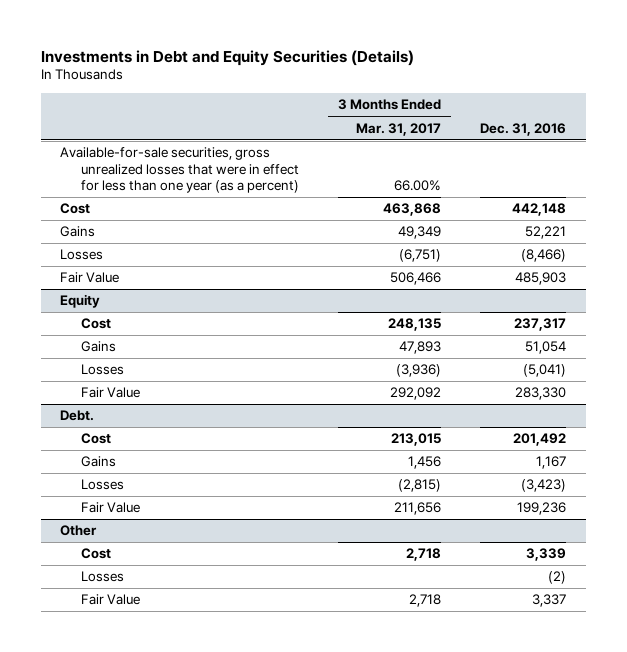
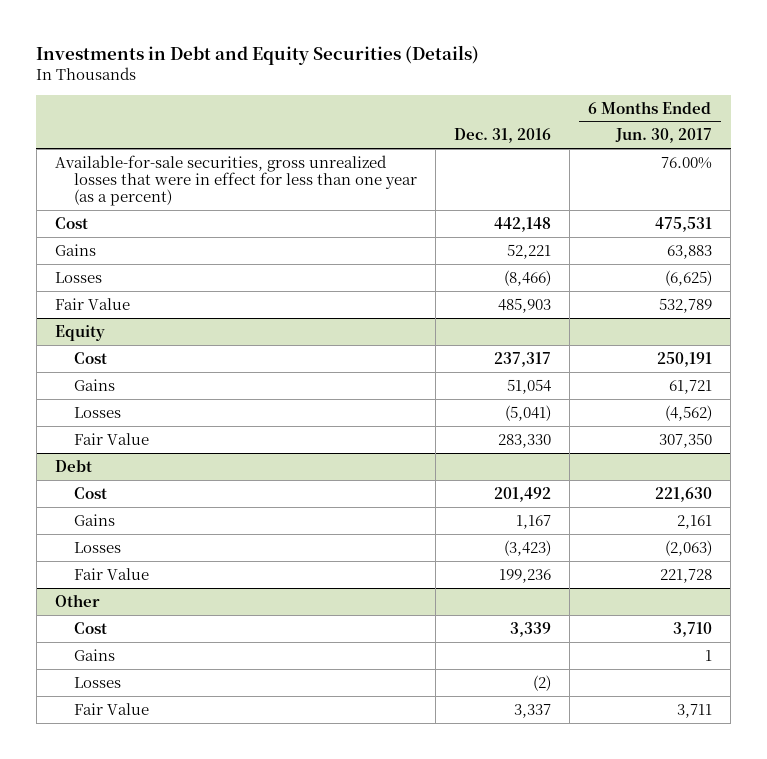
- | 3 Months Ended Mar. 31, 2017 | Dec. 31, 2016
+ | Dec. 31, 2016 | 6 Months Ended Jun. 30, 2017
- Debt.
+ Debt
@ Other
+ Gains | | 1

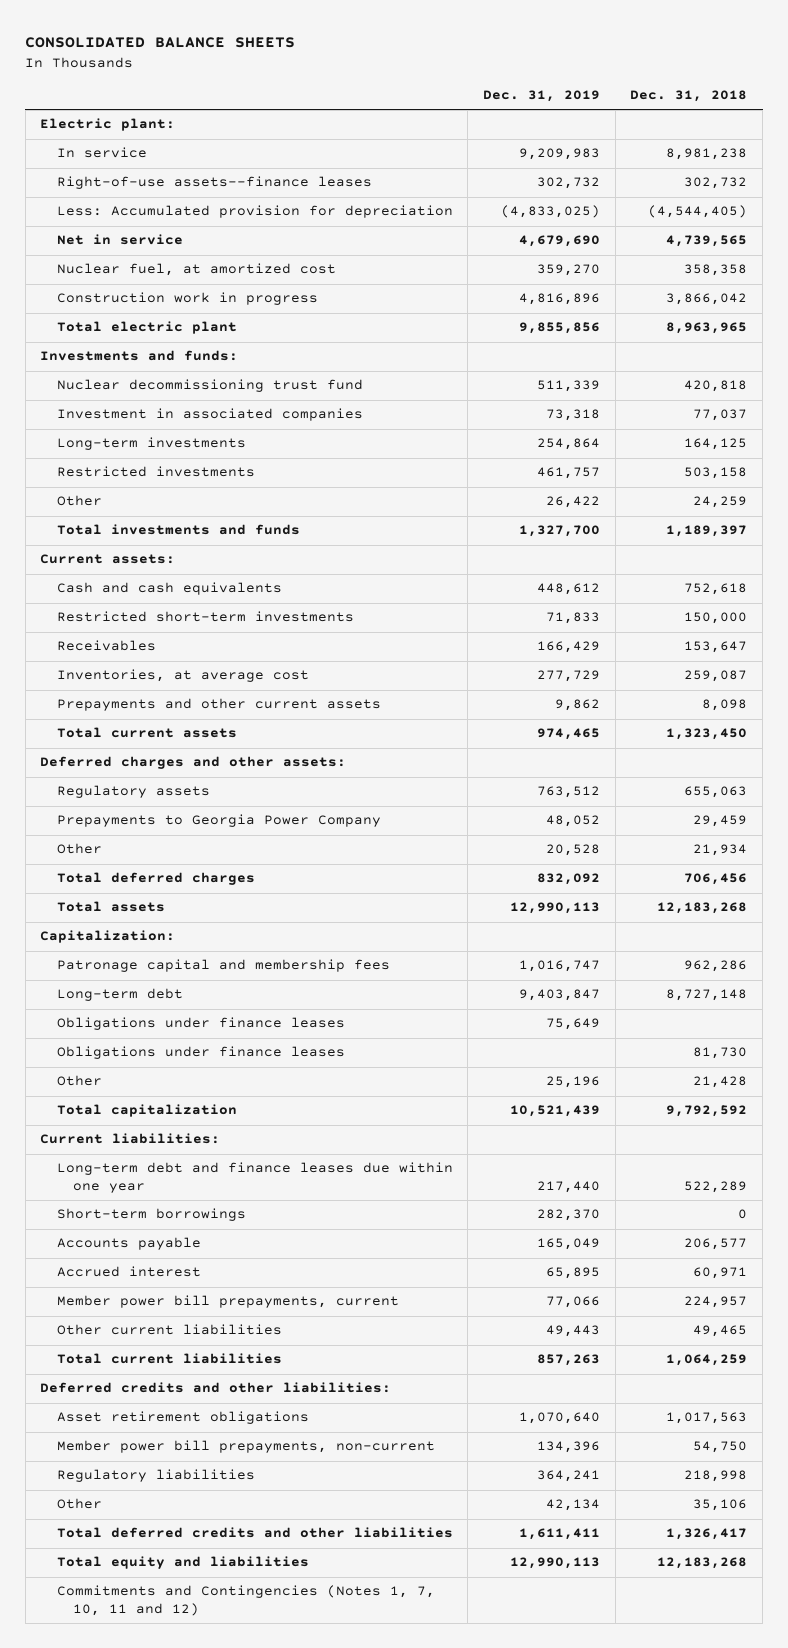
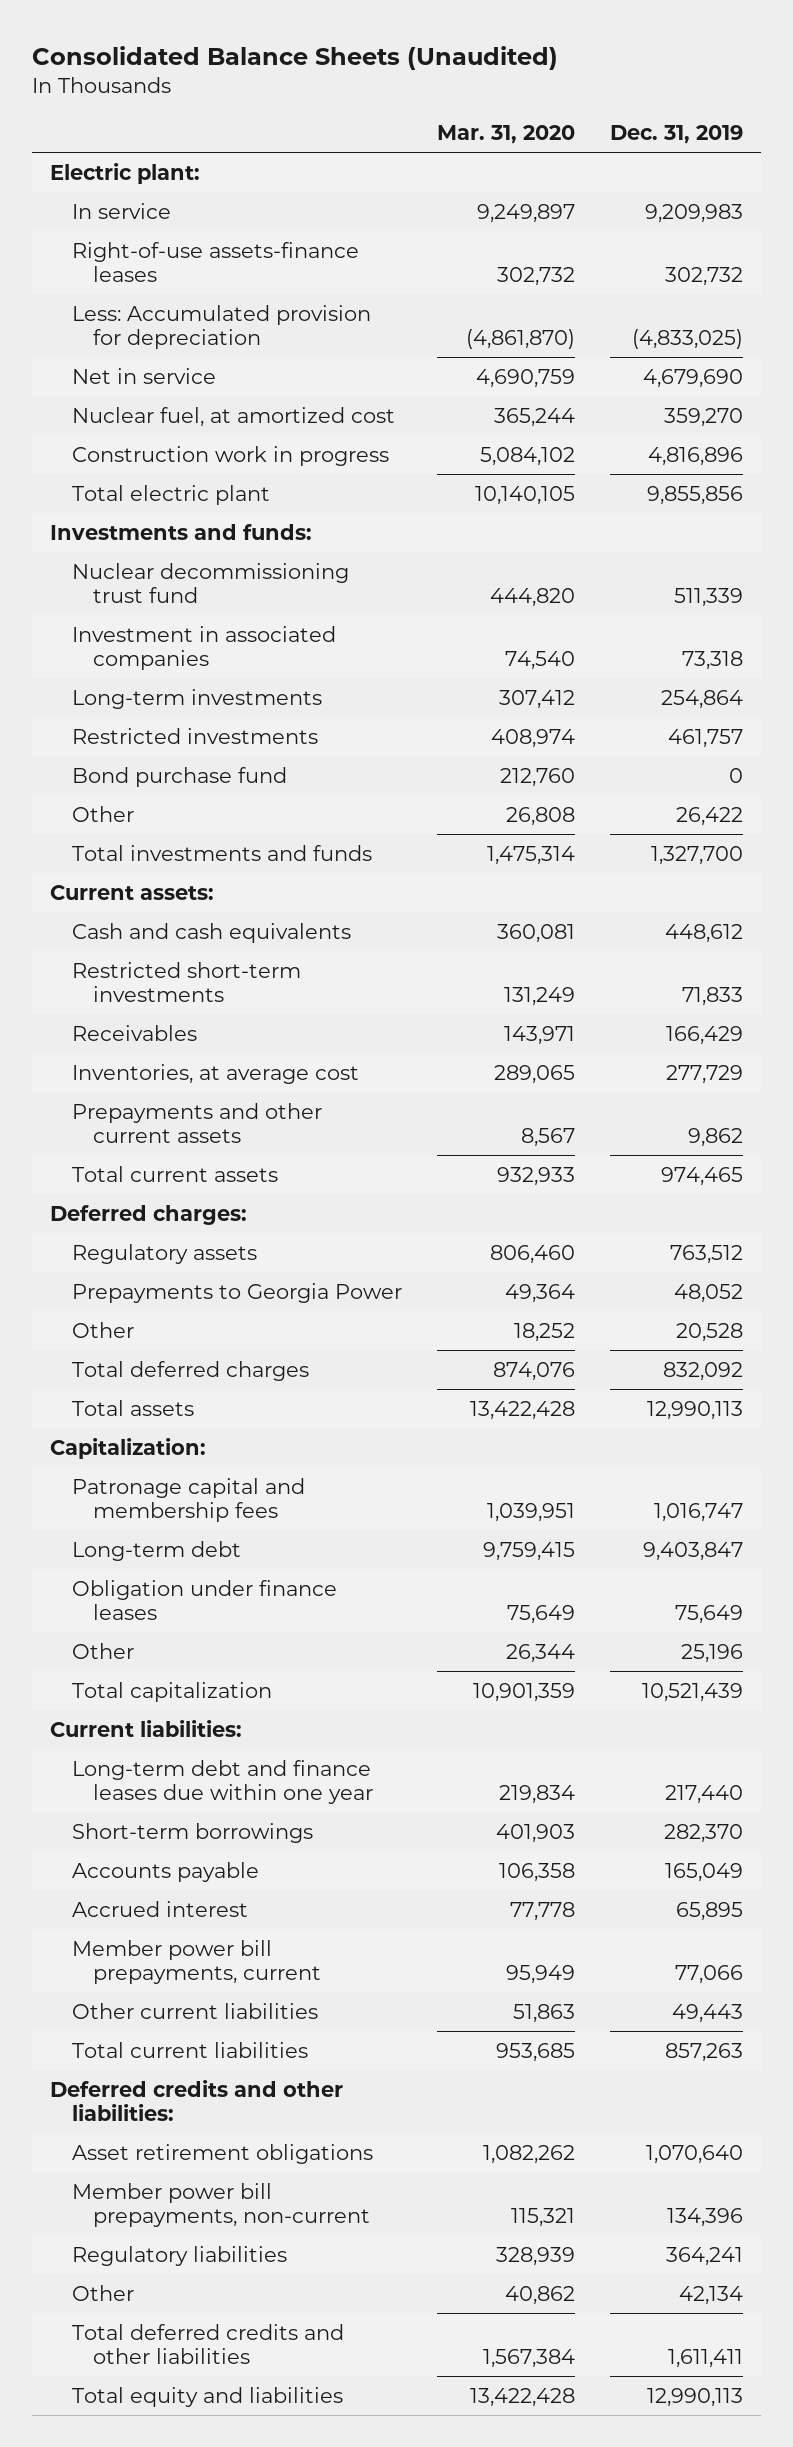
- CONSOLIDATED BALANCE SHEETS
+ Consolidated Balance Sheets (Unaudited)
- | Dec. 31, 2019 | Dec. 31, 2018
+ | Mar. 31, 2020 | Dec. 31, 2019
- Right-of-use assets--finance leases | 302,732 | 302,732
+ Right-of-use assets-finance leases | 302,732 | 302,732
+ Bond purchase fund | 212,760 | 0
- Deferred charges and other assets:
+ Deferred charges:
- Prepayments to Georgia Power Company | 48,052 | 29,459
+ Prepayments to Georgia Power | 49,364 | 48,052
- Obligations under finance leases | 75,649 |
- Obligations under finance leases | | 81,730
+ Obligation under finance leases | 75,649 | 75,649
- Commitments and Contingencies (Notes 1, 7, 10, 11 and 12)

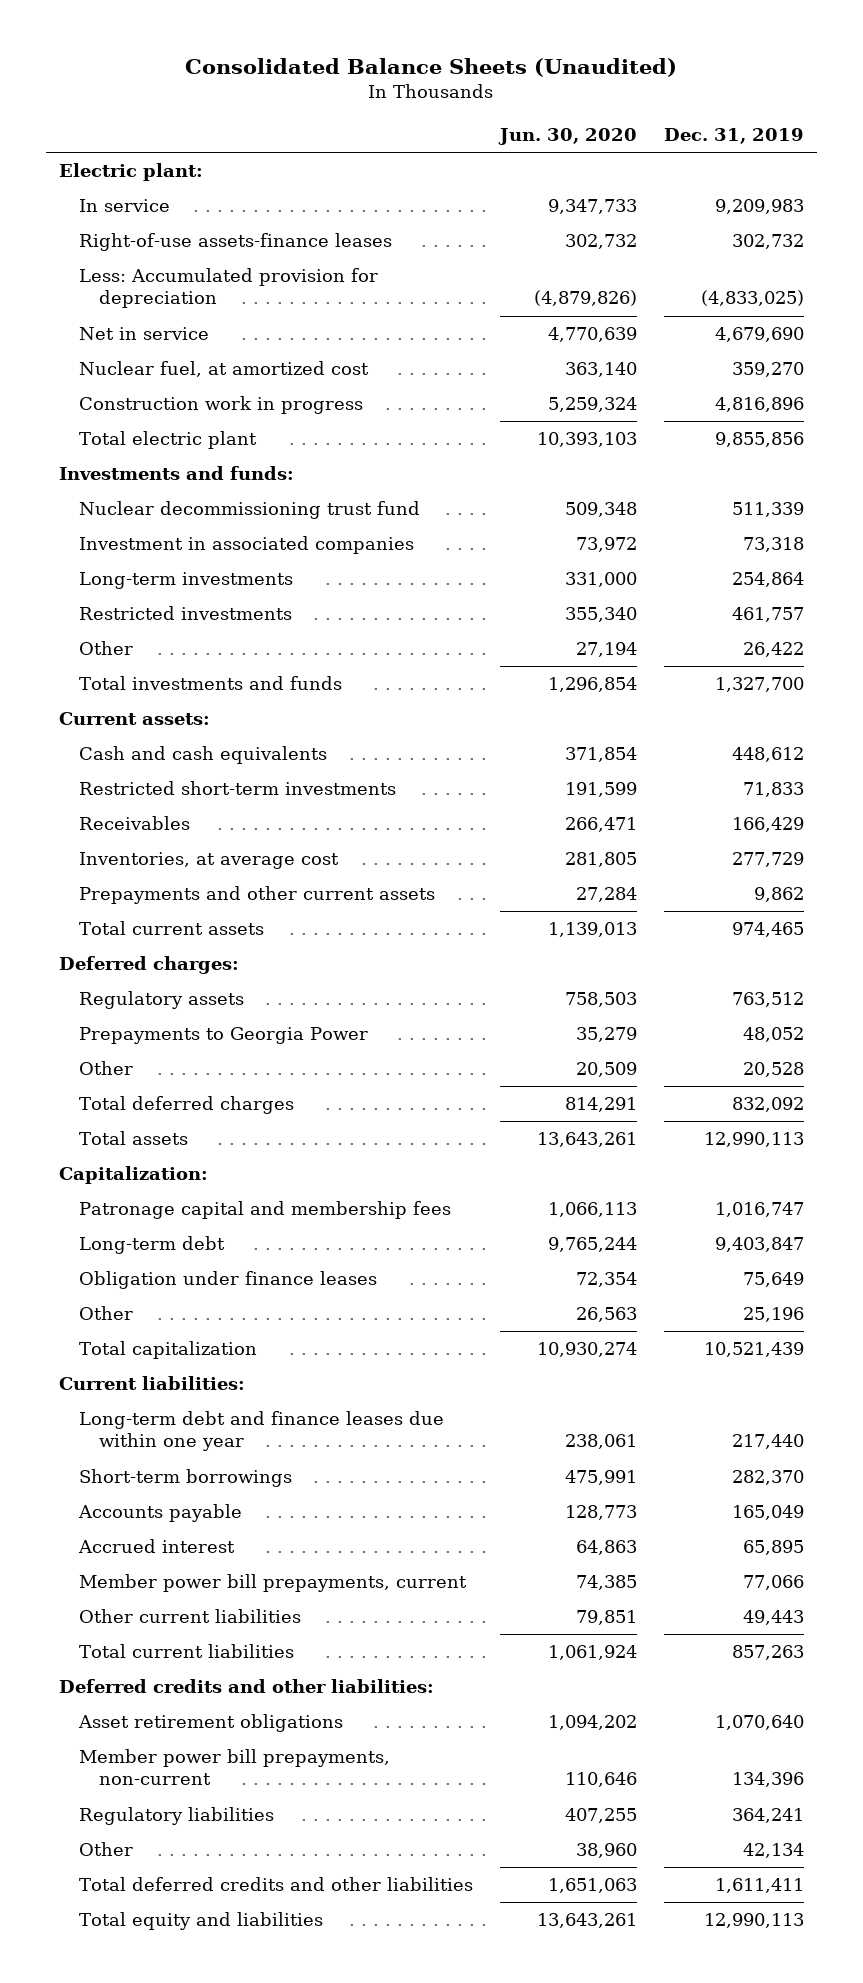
- | Mar. 31, 2020 | Dec. 31, 2019
+ | Jun. 30, 2020 | Dec. 31, 2019
- Bond purchase fund | 212,760 | 0

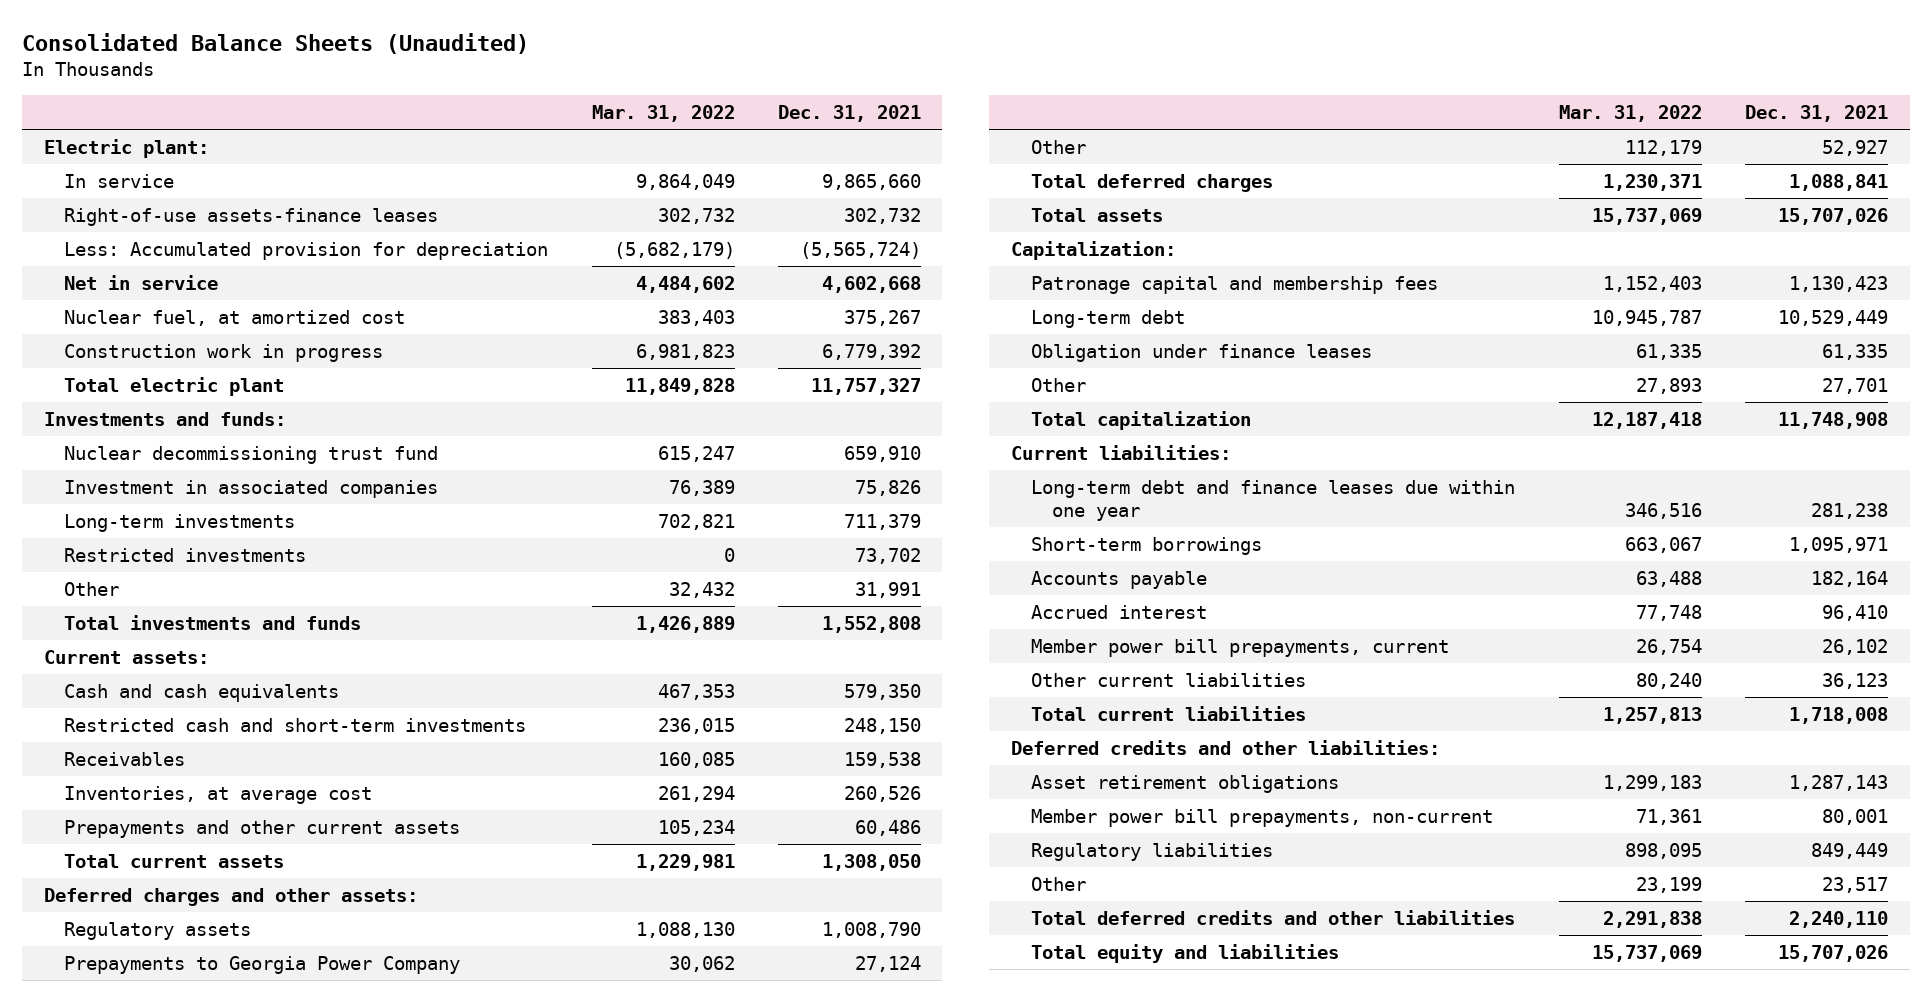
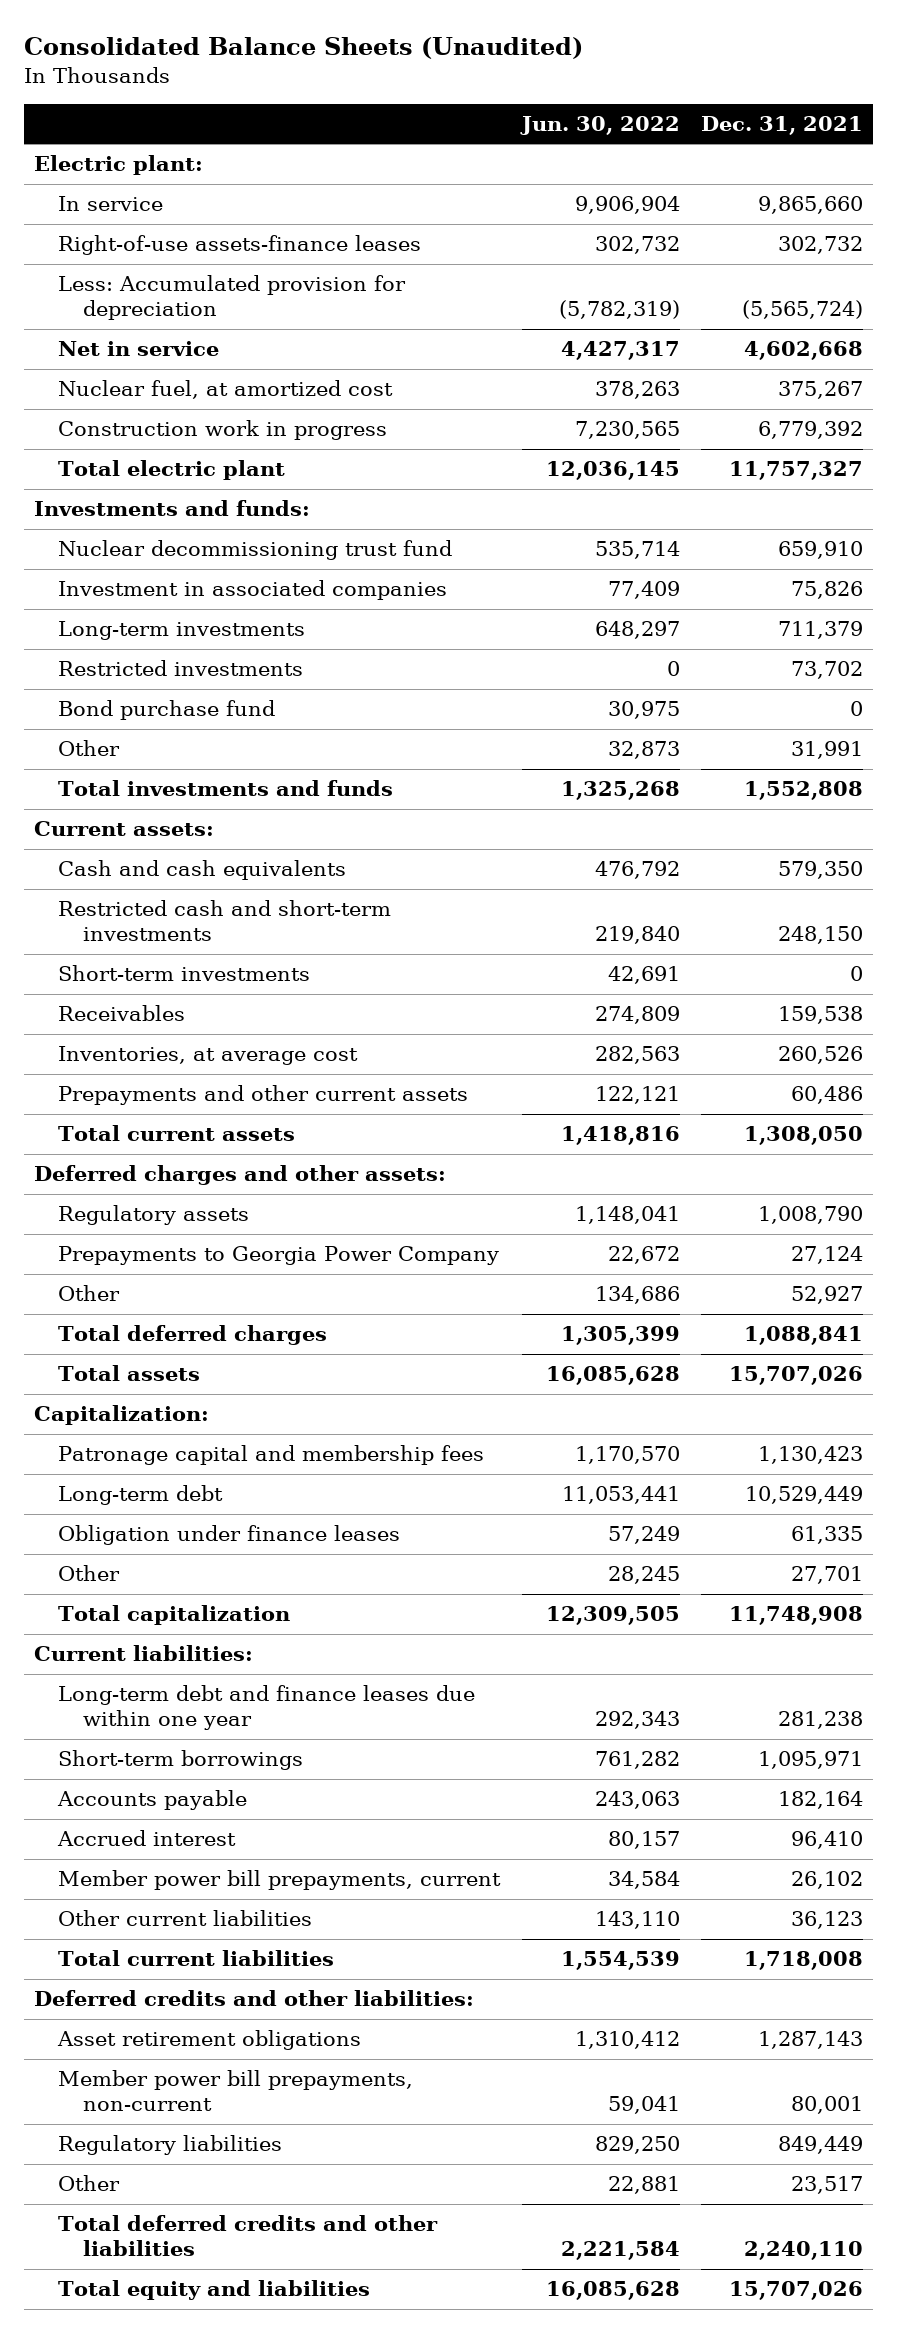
- | Mar. 31, 2022 | Dec. 31, 2021
+ | Jun. 30, 2022 | Dec. 31, 2021
+ Bond purchase fund | 30,975 | 0
+ Short-term investments | 42,691 | 0

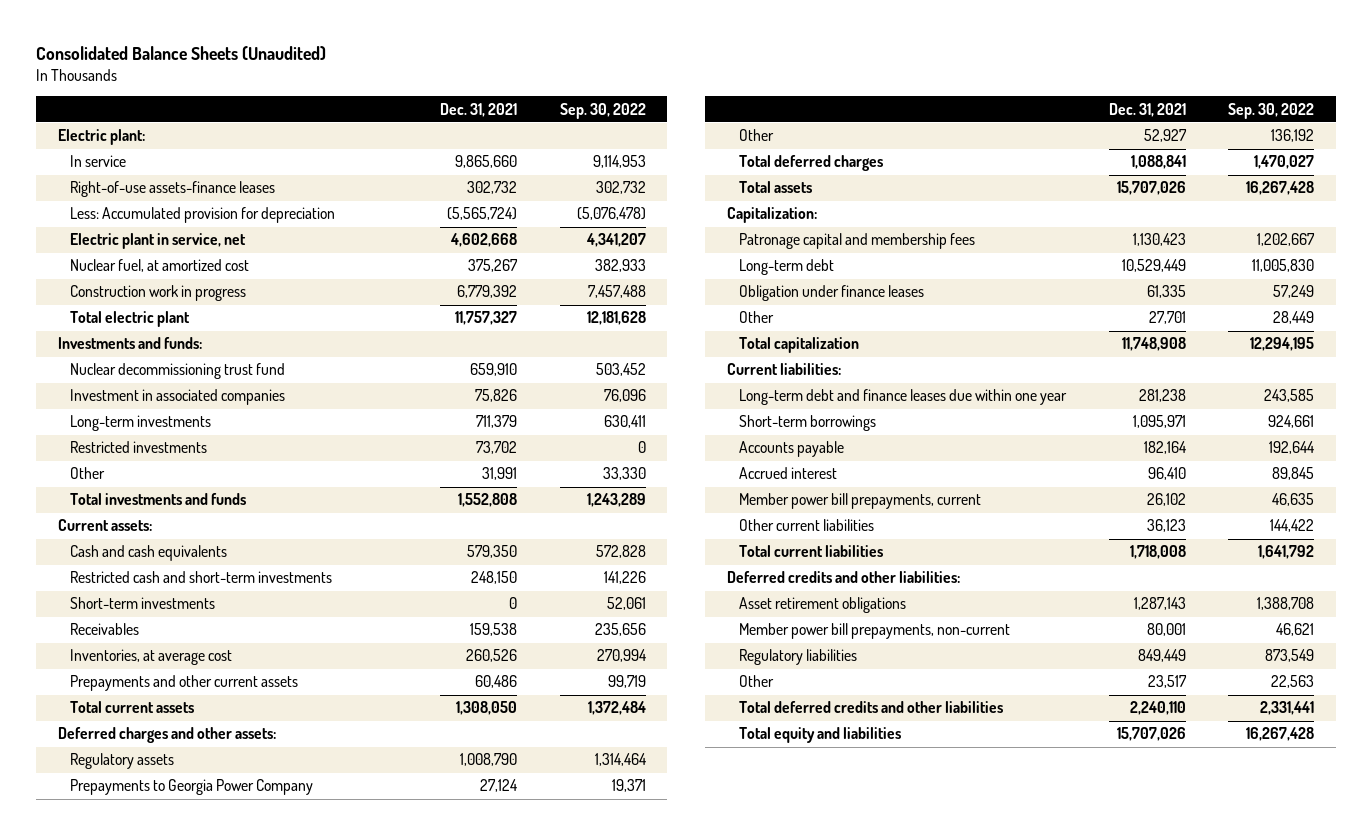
- | Jun. 30, 2022 | Dec. 31, 2021
+ | Dec. 31, 2021 | Sep. 30, 2022
- Net in service | 4,427,317 | 4,602,668
+ Electric plant in service, net | 4,602,668 | 4,341,207
- Bond purchase fund | 30,975 | 0

